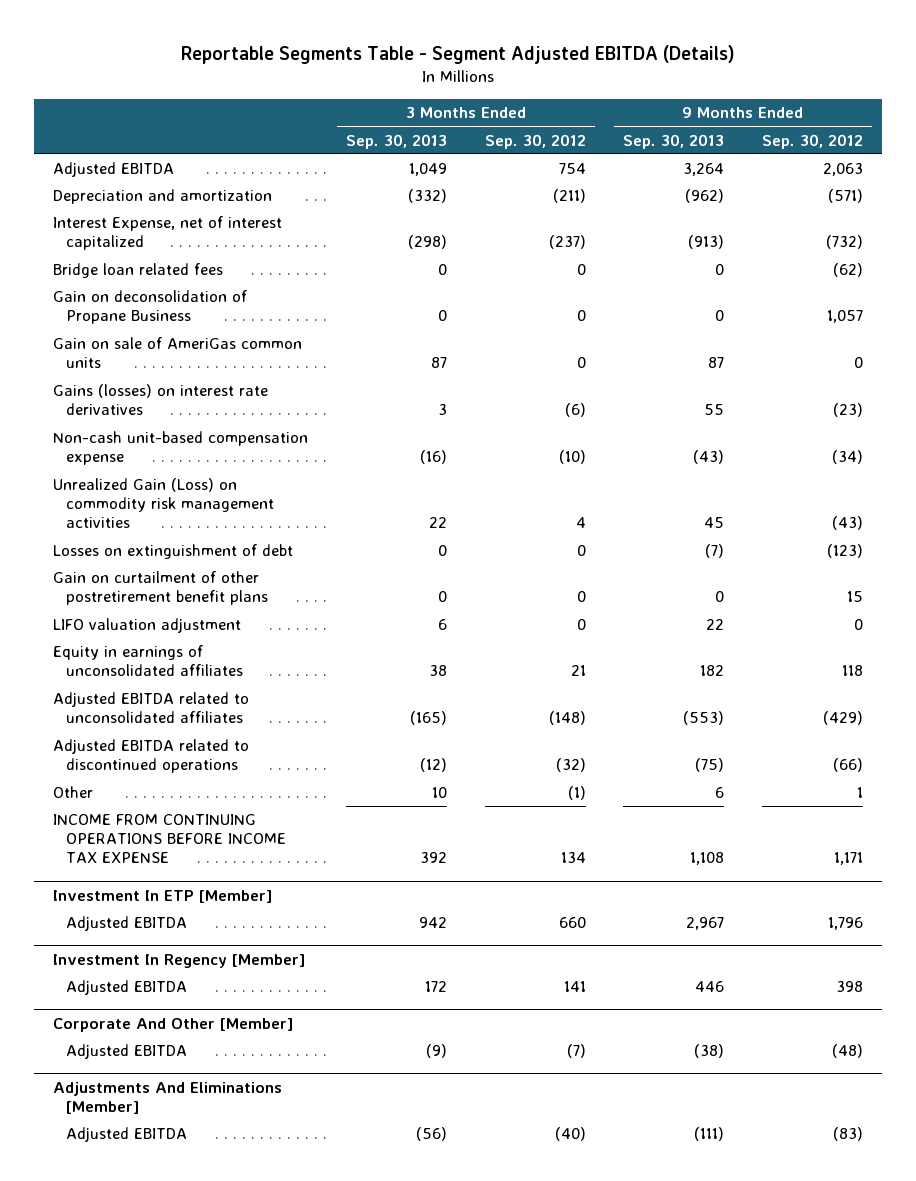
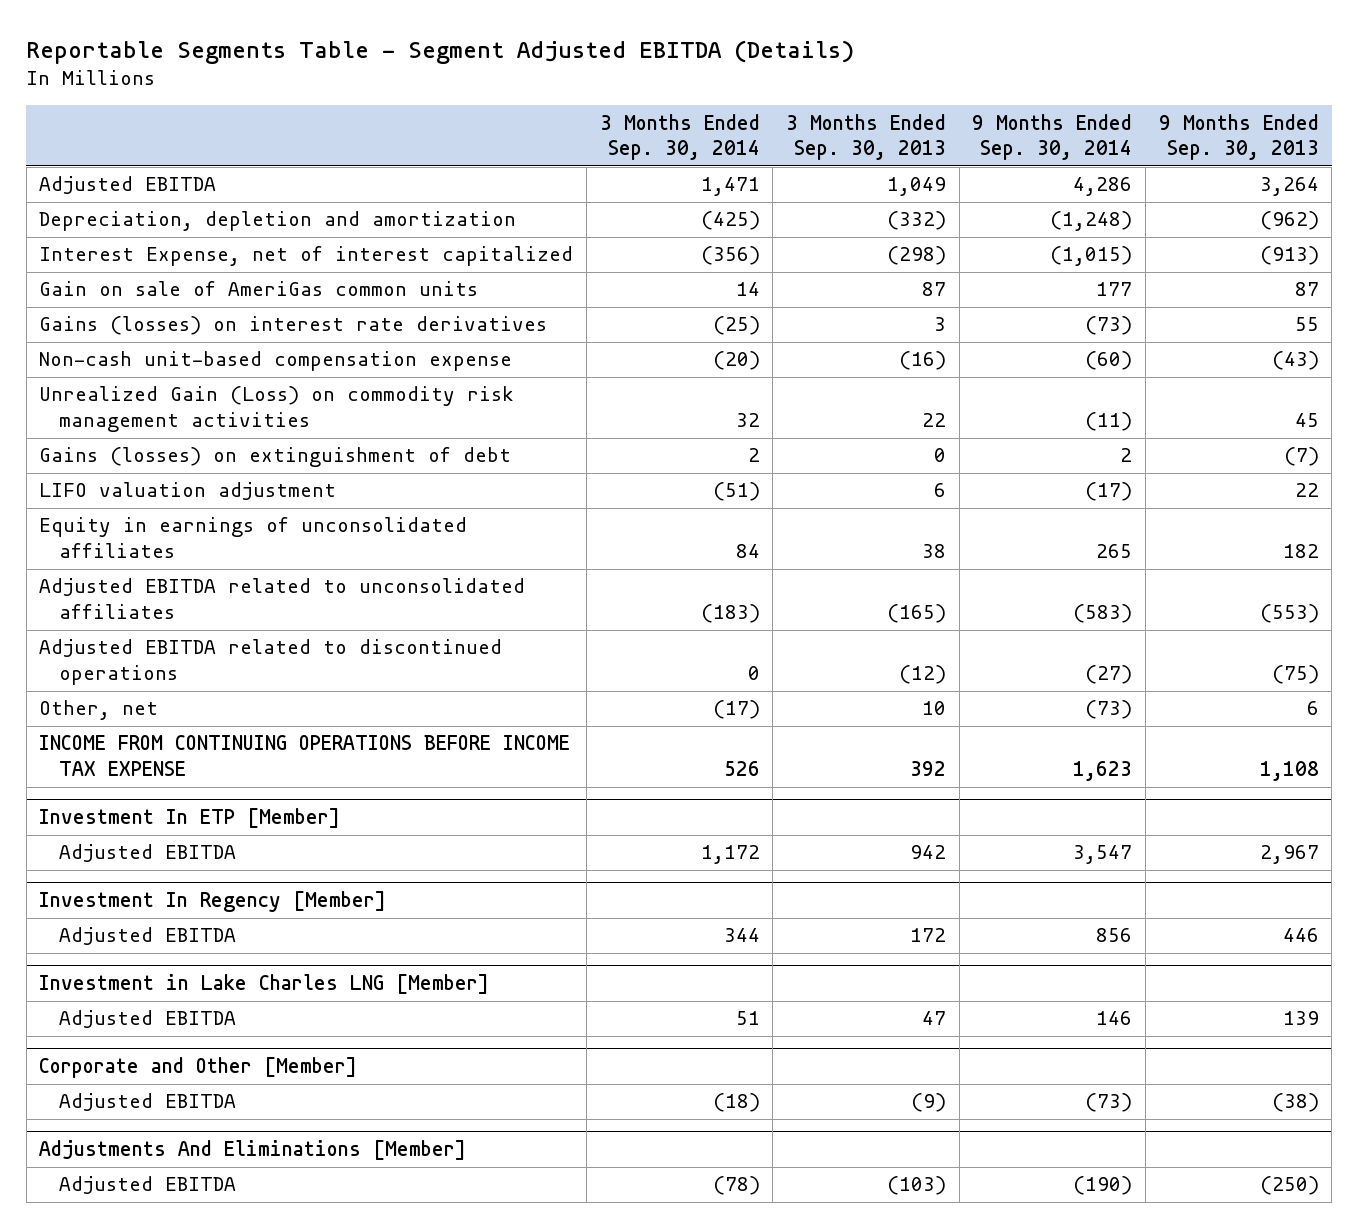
- | 3 Months Ended Sep. 30, 2013 | 3 Months Ended Sep. 30, 2012 | 9 Months Ended Sep. 30, 2013 | 9 Months Ended Sep. 30, 2012
+ | 3 Months Ended Sep. 30, 2014 | 3 Months Ended Sep. 30, 2013 | 9 Months Ended Sep. 30, 2014 | 9 Months Ended Sep. 30, 2013
- Depreciation and amortization | (332) | (211) | (962) | (571)
+ Depreciation, depletion and amortization | (425) | (332) | (1,248) | (962)
- Bridge loan related fees | 0 | 0 | 0 | (62)
- Gain on deconsolidation of Propane Business | 0 | 0 | 0 | 1,057
- Losses on extinguishment of debt | 0 | 0 | (7) | (123)
- Gain on curtailment of other postretirement benefit plans | 0 | 0 | 0 | 15
+ Gains (losses) on extinguishment of debt | 2 | 0 | 2 | (7)
- Other | 10 | (1) | 6 | 1
+ Other, net | (17) | 10 | (73) | 6
- Corporate And Other [Member]
+ Investment in Lake Charles LNG [Member]
+ Adjusted EBITDA | 51 | 47 | 146 | 139
+ Corporate and Other [Member]
@ Adjustments And Eliminations [Member]
- Adjusted EBITDA | (56) | (40) | (111) | (83)
+ Adjusted EBITDA | (78) | (103) | (190) | (250)

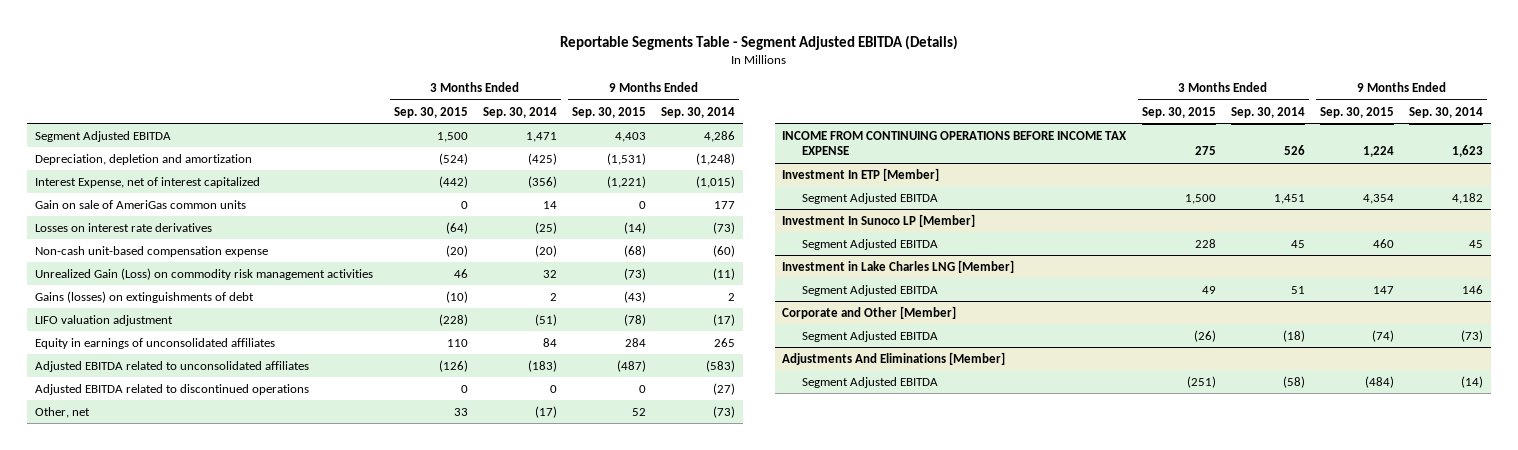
- | 3 Months Ended Sep. 30, 2014 | 3 Months Ended Sep. 30, 2013 | 9 Months Ended Sep. 30, 2014 | 9 Months Ended Sep. 30, 2013
+ | 3 Months Ended Sep. 30, 2015 | 3 Months Ended Sep. 30, 2014 | 9 Months Ended Sep. 30, 2015 | 9 Months Ended Sep. 30, 2014
- Adjusted EBITDA | 1,471 | 1,049 | 4,286 | 3,264
+ Segment Adjusted EBITDA | 1,500 | 1,471 | 4,403 | 4,286
- Gains (losses) on interest rate derivatives | (25) | 3 | (73) | 55
+ Losses on interest rate derivatives | (64) | (25) | (14) | (73)
- Gains (losses) on extinguishment of debt | 2 | 0 | 2 | (7)
+ Gains (losses) on extinguishments of debt | (10) | 2 | (43) | 2
@ Investment In ETP [Member]
- Adjusted EBITDA | 1,172 | 942 | 3,547 | 2,967
- Investment In Regency [Member]
- Adjusted EBITDA | 344 | 172 | 856 | 446
@ Investment In ETP [Member]
+ Segment Adjusted EBITDA | 1,500 | 1,451 | 4,354 | 4,182
+ Investment In Sunoco LP [Member]
+ Segment Adjusted EBITDA | 228 | 45 | 460 | 45
@ Investment in Lake Charles LNG [Member]
- Adjusted EBITDA | 51 | 47 | 146 | 139
+ Segment Adjusted EBITDA | 49 | 51 | 147 | 146
@ Corporate and Other [Member]
- Adjusted EBITDA | (18) | (9) | (73) | (38)
+ Segment Adjusted EBITDA | (26) | (18) | (74) | (73)
@ Adjustments And Eliminations [Member]
- Adjusted EBITDA | (78) | (103) | (190) | (250)
+ Segment Adjusted EBITDA | (251) | (58) | (484) | (14)

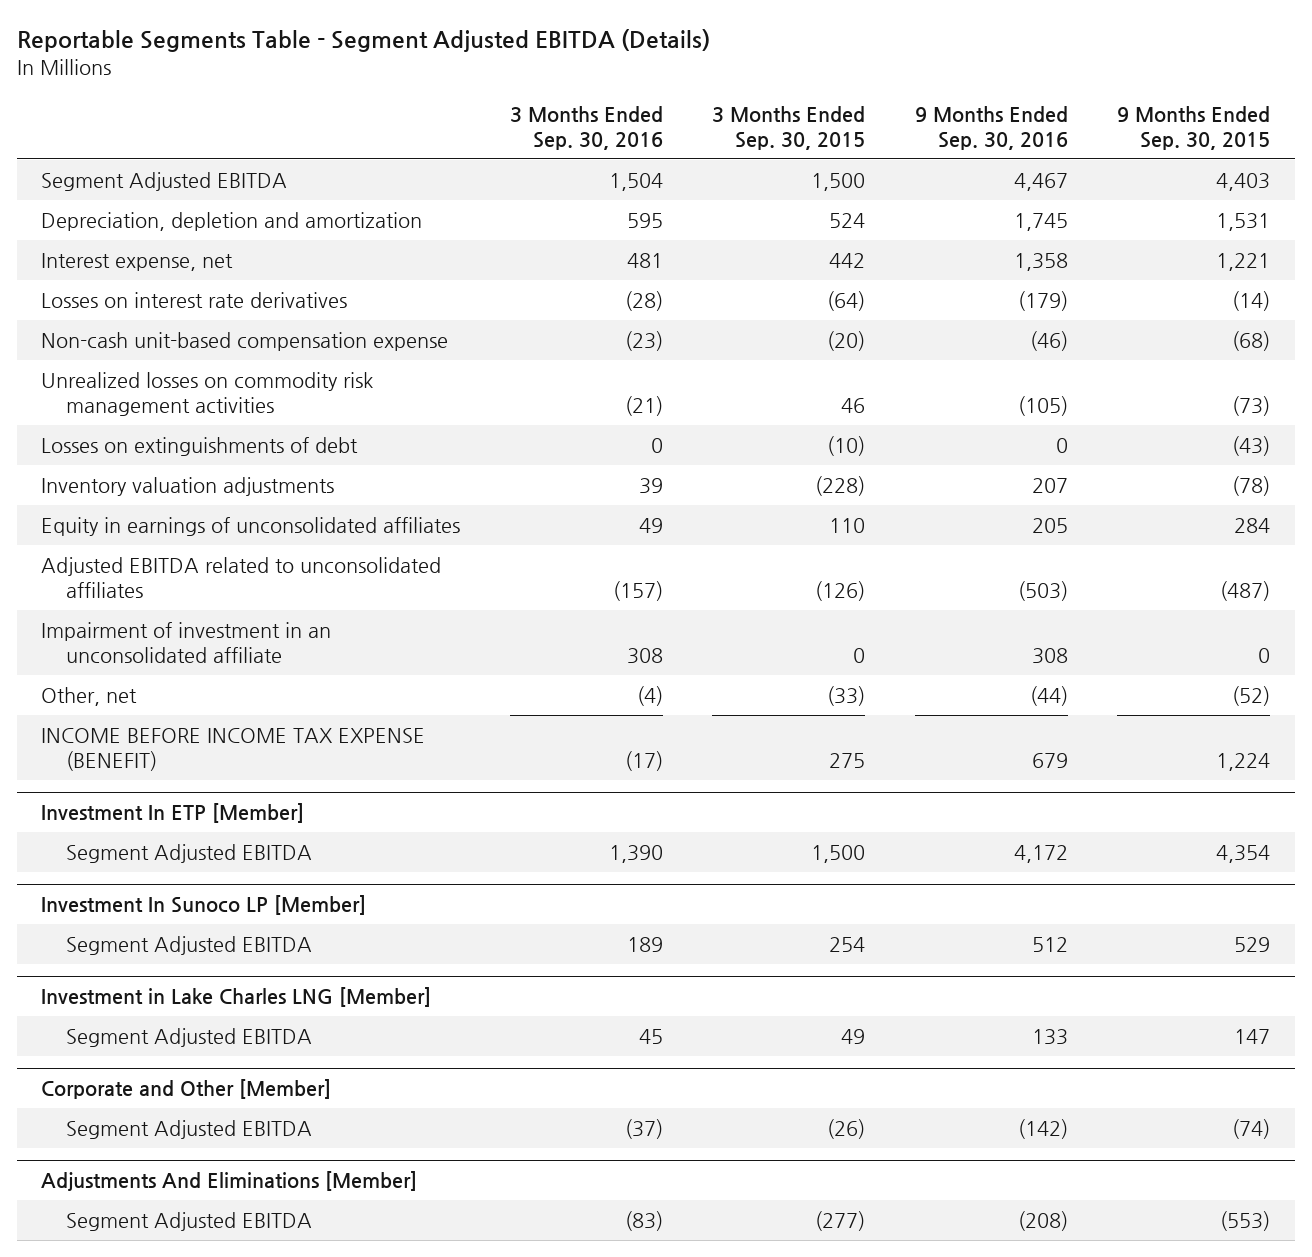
- | 3 Months Ended Sep. 30, 2015 | 3 Months Ended Sep. 30, 2014 | 9 Months Ended Sep. 30, 2015 | 9 Months Ended Sep. 30, 2014
+ | 3 Months Ended Sep. 30, 2016 | 3 Months Ended Sep. 30, 2015 | 9 Months Ended Sep. 30, 2016 | 9 Months Ended Sep. 30, 2015
- Depreciation, depletion and amortization | (524) | (425) | (1,531) | (1,248)
- Interest Expense, net of interest capitalized | (442) | (356) | (1,221) | (1,015)
- Gain on sale of AmeriGas common units | 0 | 14 | 0 | 177
+ Depreciation, depletion and amortization | 595 | 524 | 1,745 | 1,531
+ Interest expense, net | 481 | 442 | 1,358 | 1,221
- Unrealized Gain (Loss) on commodity risk management activities | 46 | 32 | (73) | (11)
- Gains (losses) on extinguishments of debt | (10) | 2 | (43) | 2
- LIFO valuation adjustment | (228) | (51) | (78) | (17)
+ Unrealized losses on commodity risk management activities | (21) | 46 | (105) | (73)
+ Losses on extinguishments of debt | 0 | (10) | 0 | (43)
+ Inventory valuation adjustments | 39 | (228) | 207 | (78)
- Adjusted EBITDA related to discontinued operations | 0 | 0 | 0 | (27)
- Other, net | 33 | (17) | 52 | (73)
- INCOME FROM CONTINUING OPERATIONS BEFORE INCOME TAX EXPENSE | 275 | 526 | 1,224 | 1,623
+ Impairment of investment in an unconsolidated affiliate | 308 | 0 | 308 | 0
+ Other, net | (4) | (33) | (44) | (52)
+ INCOME BEFORE INCOME TAX EXPENSE (BENEFIT) | (17) | 275 | 679 | 1,224
@ Investment In Sunoco LP [Member]
- Segment Adjusted EBITDA | 228 | 45 | 460 | 45
+ Segment Adjusted EBITDA | 189 | 254 | 512 | 529
@ Adjustments And Eliminations [Member]
- Segment Adjusted EBITDA | (251) | (58) | (484) | (14)
+ Segment Adjusted EBITDA | (83) | (277) | (208) | (553)

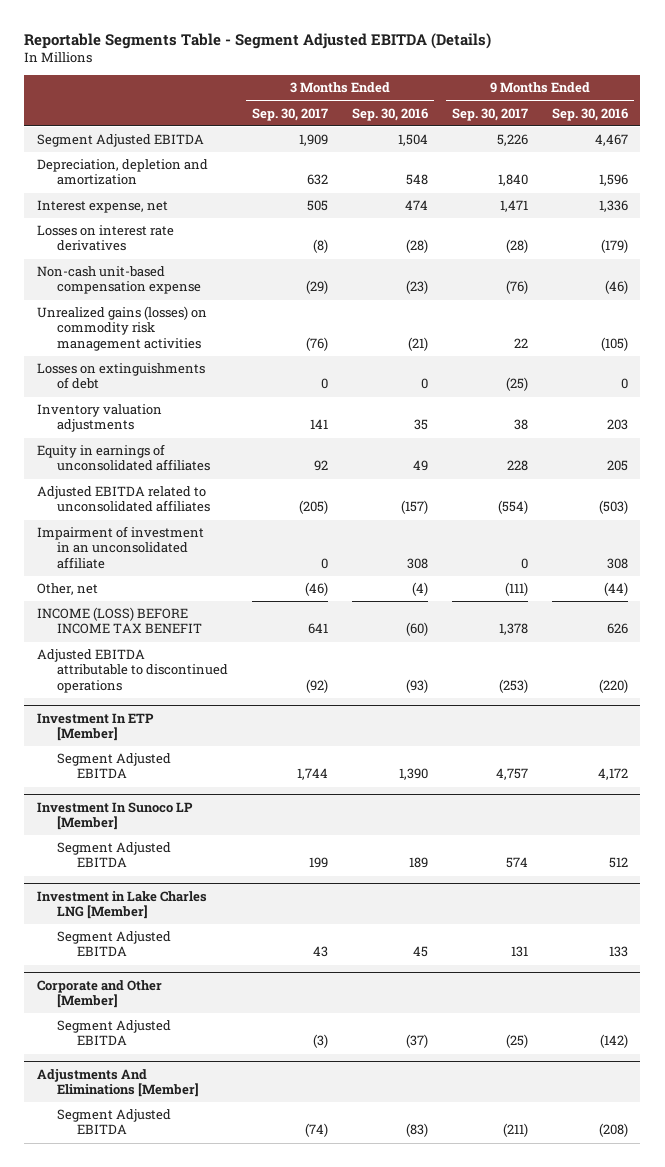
- | 3 Months Ended Sep. 30, 2016 | 3 Months Ended Sep. 30, 2015 | 9 Months Ended Sep. 30, 2016 | 9 Months Ended Sep. 30, 2015
+ | 3 Months Ended Sep. 30, 2017 | 3 Months Ended Sep. 30, 2016 | 9 Months Ended Sep. 30, 2017 | 9 Months Ended Sep. 30, 2016
- Depreciation, depletion and amortization | 595 | 524 | 1,745 | 1,531
- Interest expense, net | 481 | 442 | 1,358 | 1,221
+ Depreciation, depletion and amortization | 632 | 548 | 1,840 | 1,596
+ Interest expense, net | 505 | 474 | 1,471 | 1,336
- Unrealized losses on commodity risk management activities | (21) | 46 | (105) | (73)
+ Unrealized gains (losses) on commodity risk management activities | (76) | (21) | 22 | (105)
- Inventory valuation adjustments | 39 | (228) | 207 | (78)
+ Inventory valuation adjustments | 141 | 35 | 38 | 203
- INCOME BEFORE INCOME TAX EXPENSE (BENEFIT) | (17) | 275 | 679 | 1,224
+ INCOME (LOSS) BEFORE INCOME TAX BENEFIT | 641 | (60) | 1,378 | 626
+ Adjusted EBITDA attributable to discontinued operations | (92) | (93) | (253) | (220)

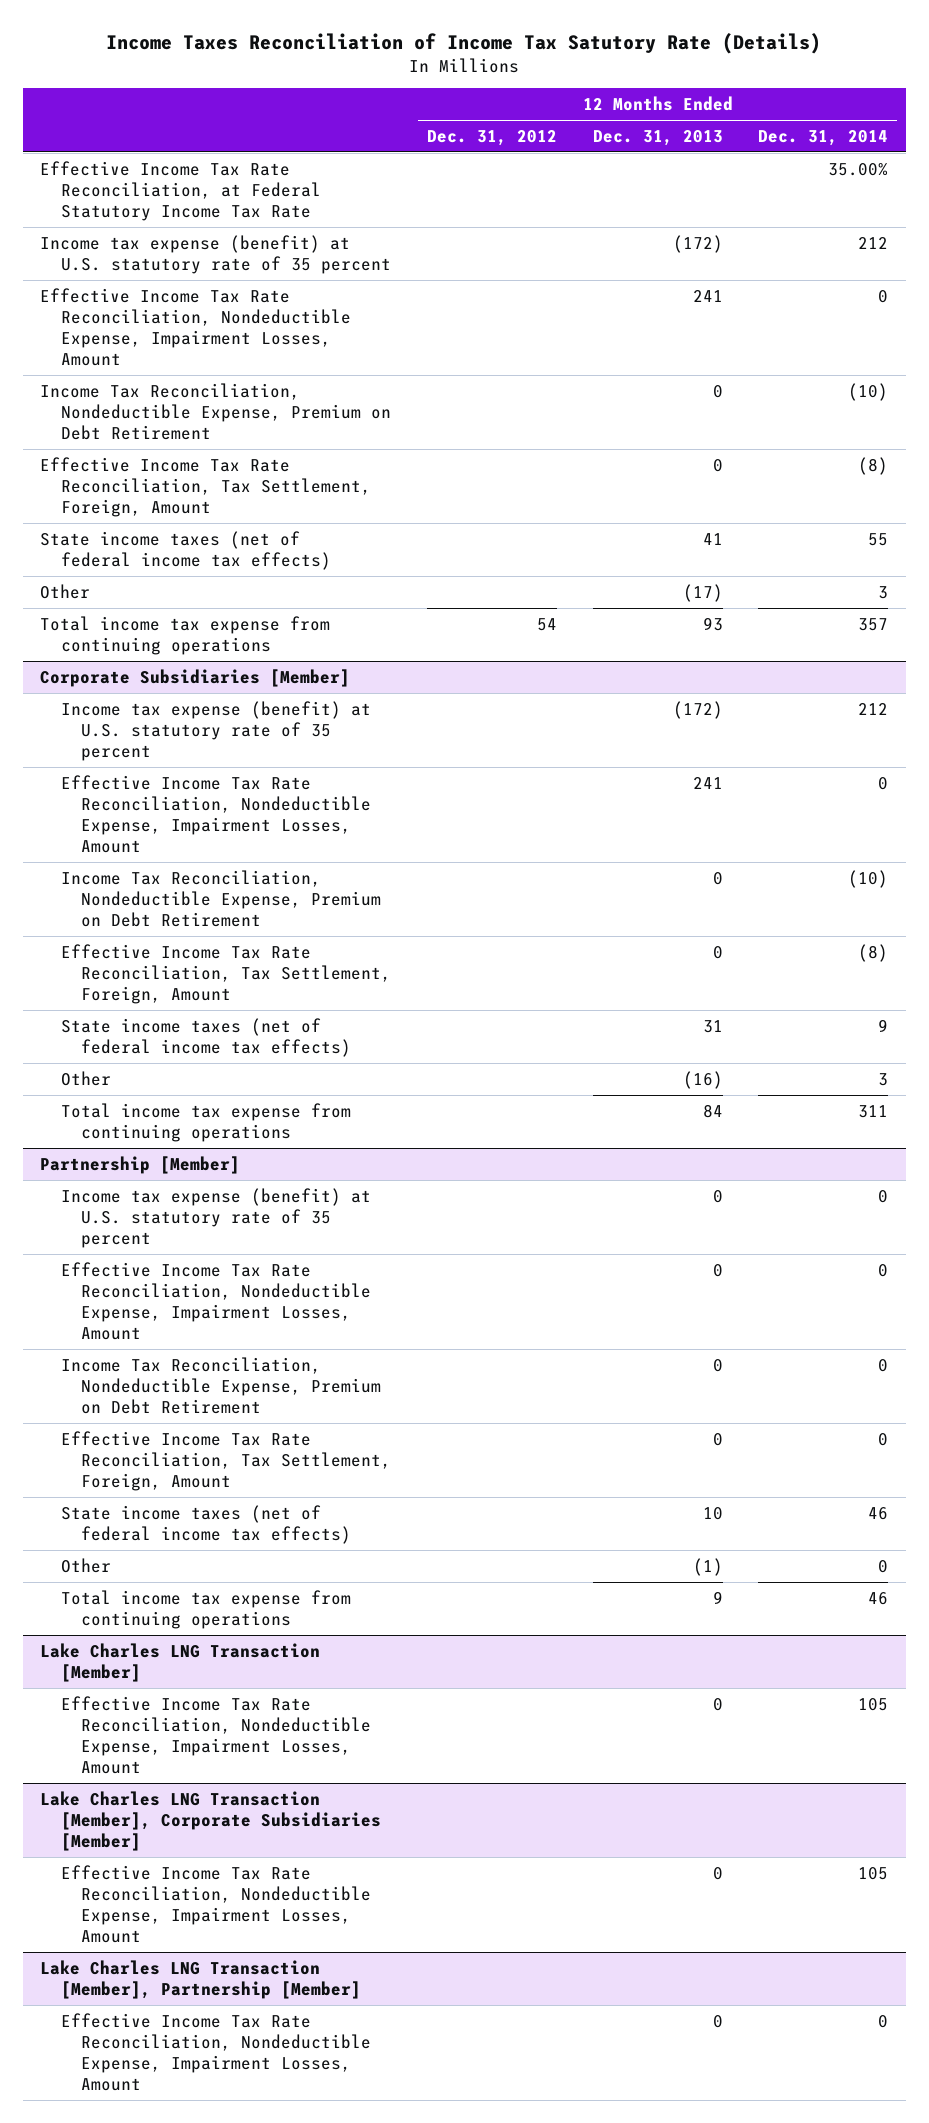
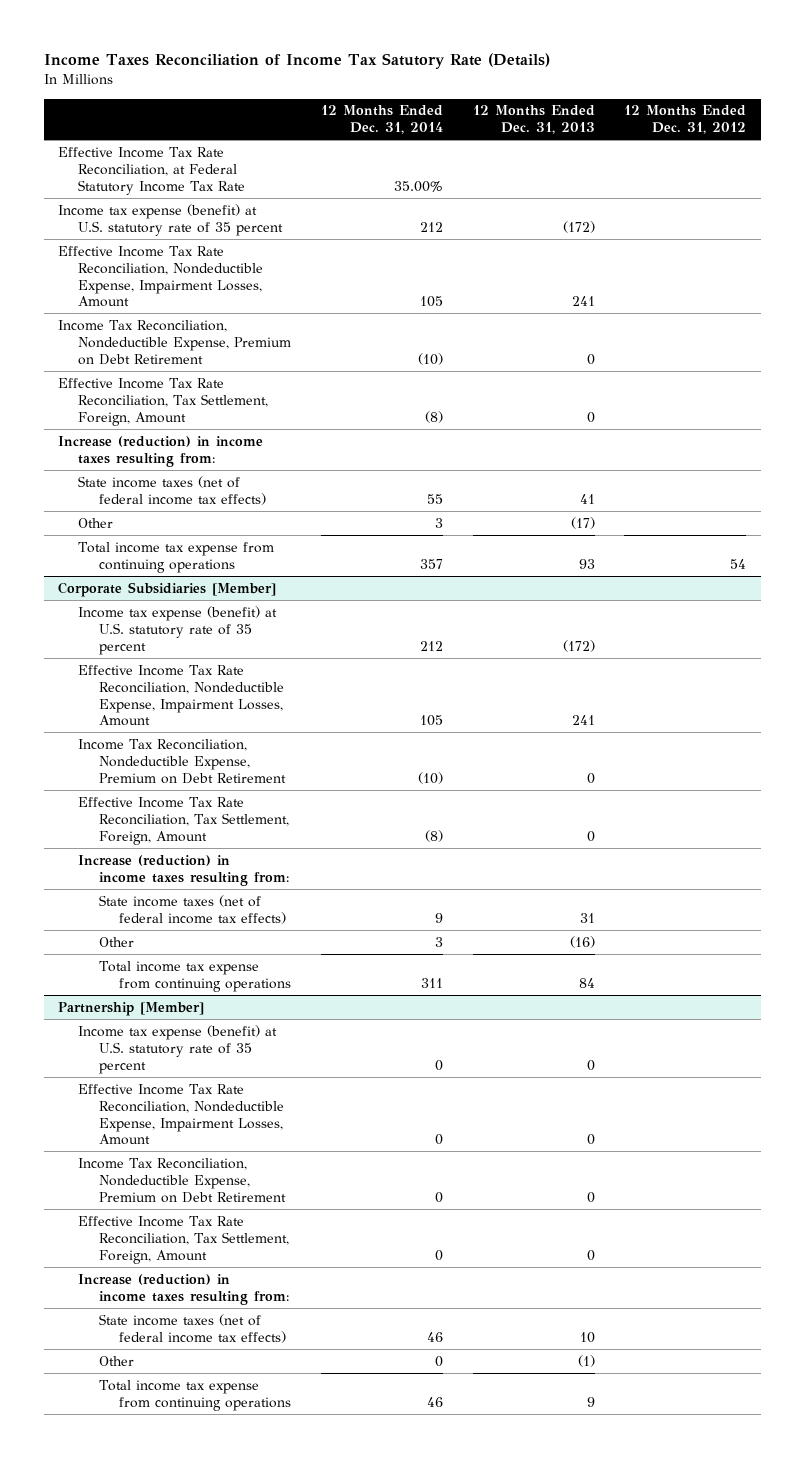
- | 12 Months Ended Dec. 31, 2012 | 12 Months Ended Dec. 31, 2013 | 12 Months Ended Dec. 31, 2014
+ | 12 Months Ended Dec. 31, 2014 | 12 Months Ended Dec. 31, 2013 | 12 Months Ended Dec. 31, 2012
- Effective Income Tax Rate Reconciliation, Nondeductible Expense, Impairment Losses, Amount | | 241 | 0
+ Effective Income Tax Rate Reconciliation, Nondeductible Expense, Impairment Losses, Amount | 105 | 241 |
+ Increase (reduction) in income taxes resulting from:
@ Corporate Subsidiaries [Member]
- Effective Income Tax Rate Reconciliation, Nondeductible Expense, Impairment Losses, Amount | | 241 | 0
+ Effective Income Tax Rate Reconciliation, Nondeductible Expense, Impairment Losses, Amount | 105 | 241 |
+ Increase (reduction) in income taxes resulting from:
@ Partnership [Member]
+ Increase (reduction) in income taxes resulting from:
- Lake Charles LNG Transaction [Member]
- Effective Income Tax Rate Reconciliation, Nondeductible Expense, Impairment Losses, Amount | | 0 | 105
- Lake Charles LNG Transaction [Member], Corporate Subsidiaries [Member]
- Effective Income Tax Rate Reconciliation, Nondeductible Expense, Impairment Losses, Amount | | 0 | 105
- Lake Charles LNG Transaction [Member], Partnership [Member]
- Effective Income Tax Rate Reconciliation, Nondeductible Expense, Impairment Losses, Amount | | 0 | 0

